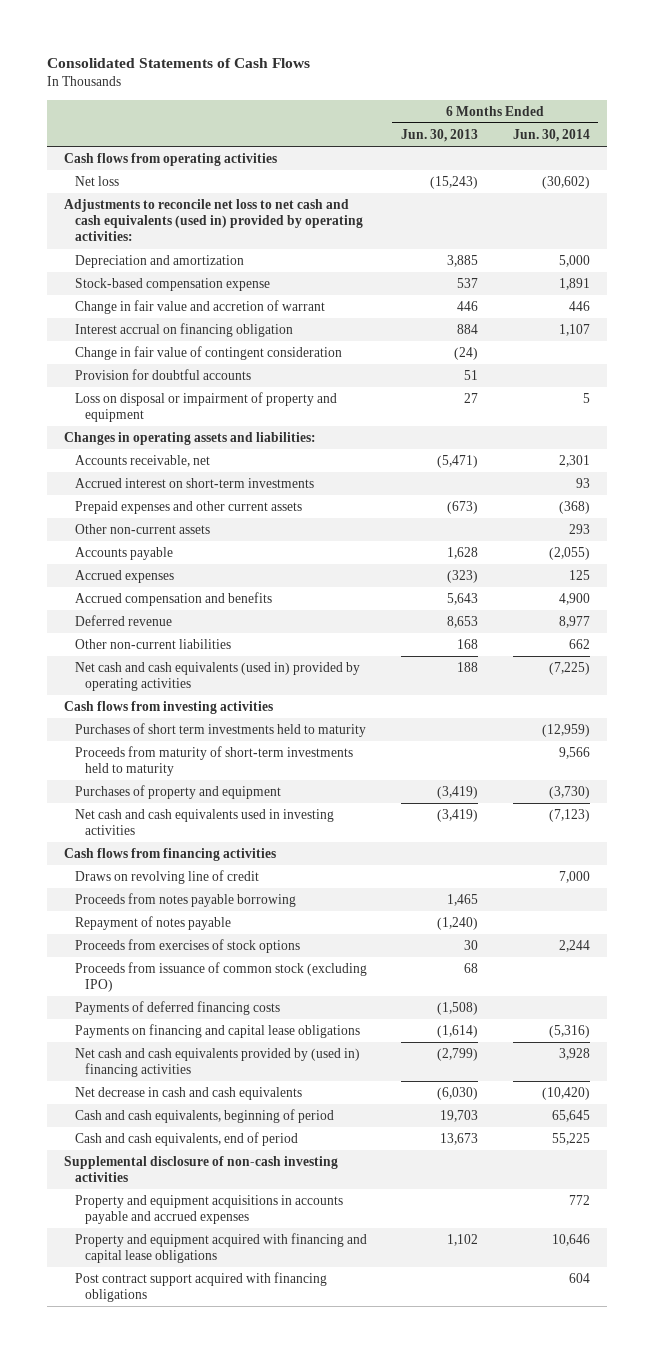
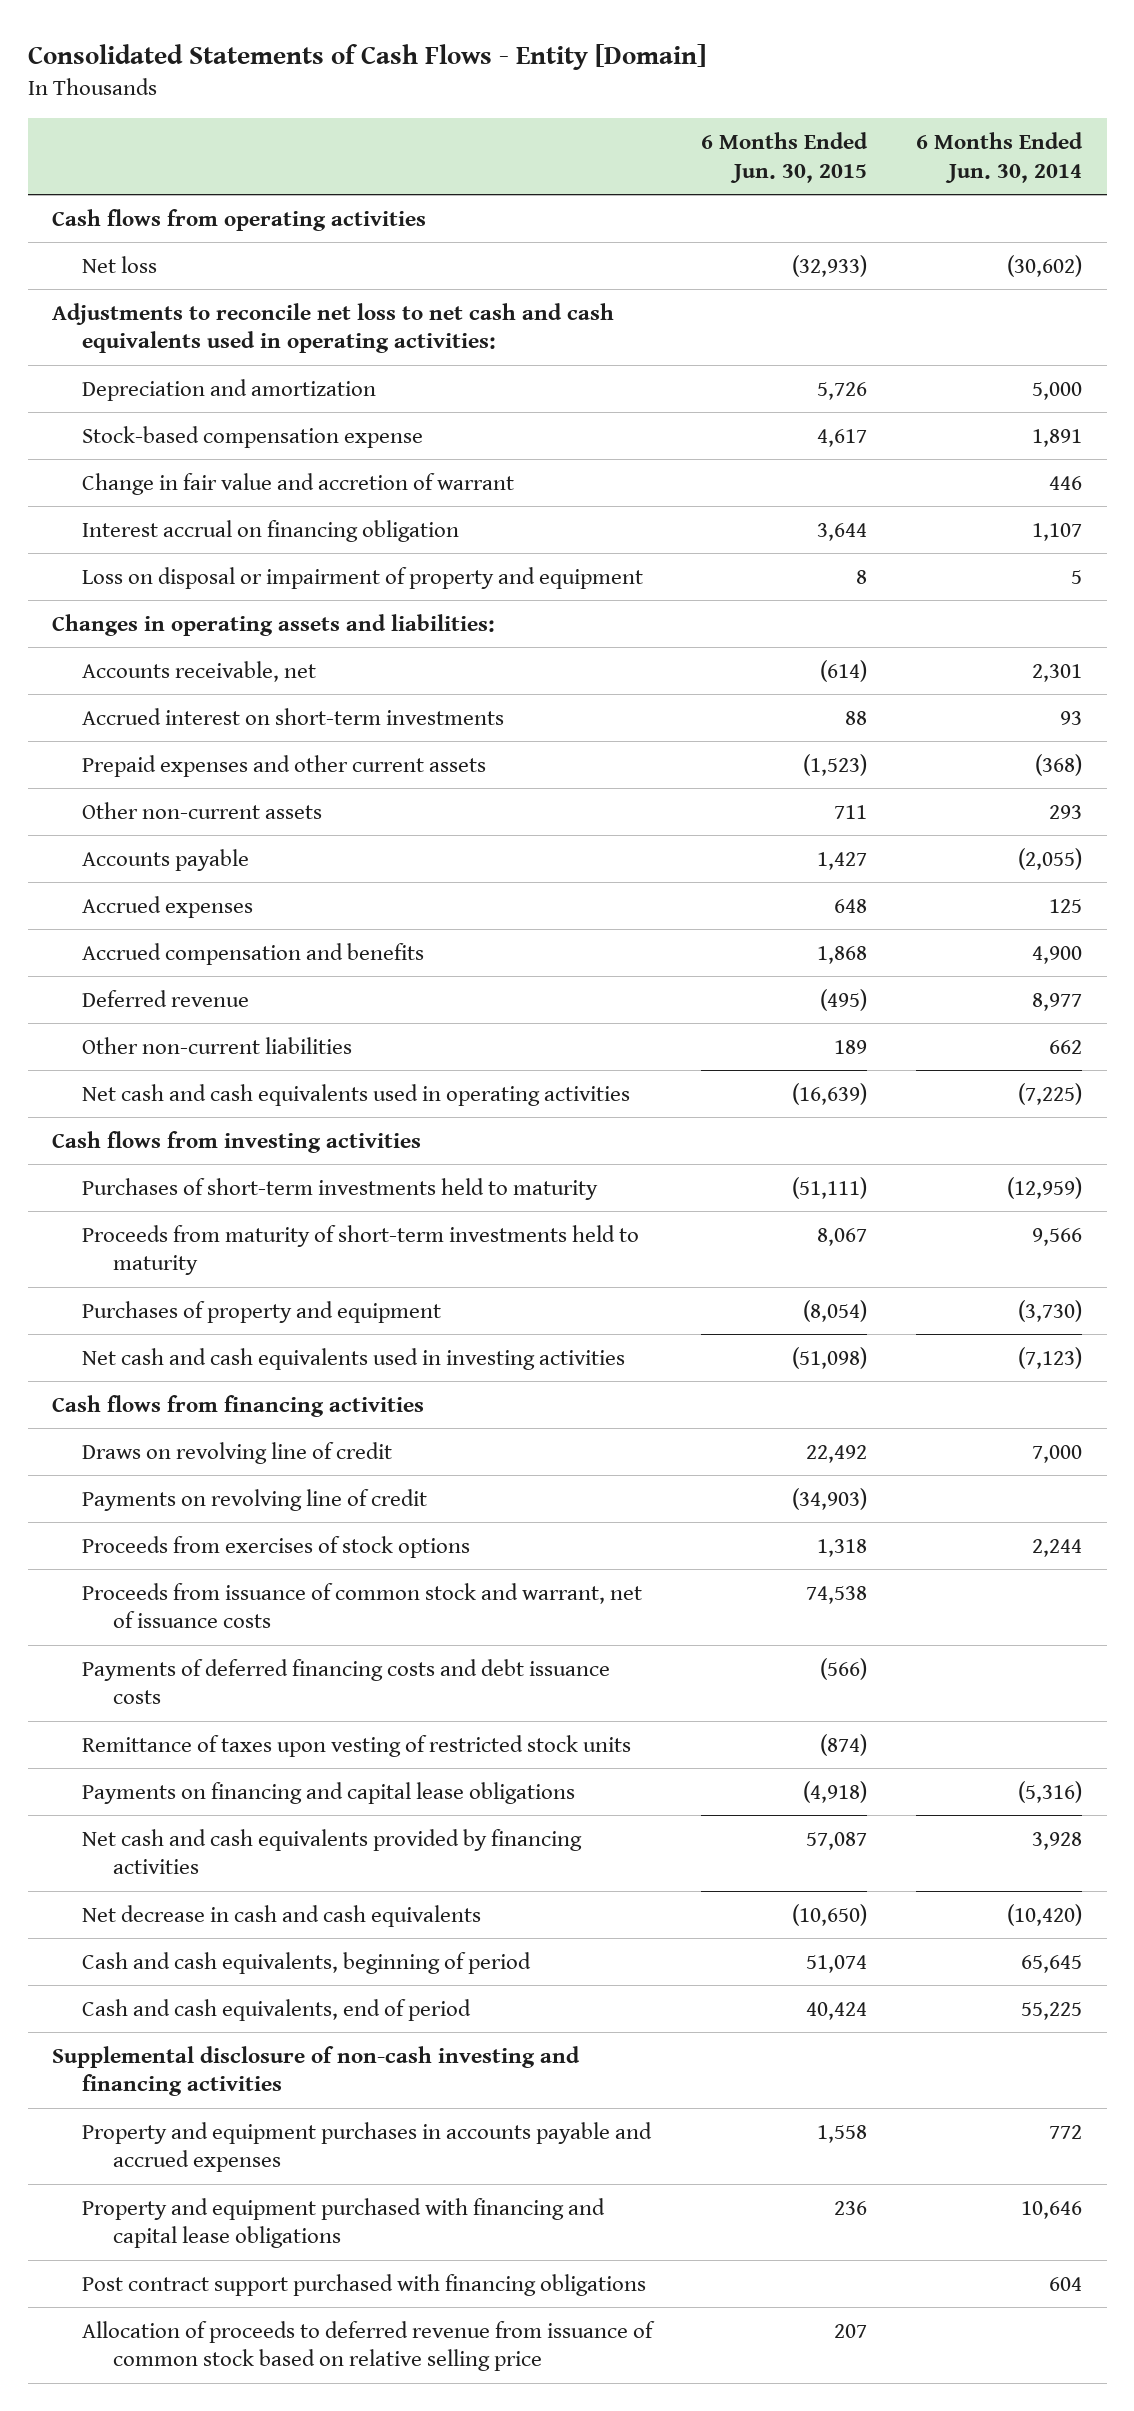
- Consolidated Statements of Cash Flows
+ Consolidated Statements of Cash Flows - Entity [Domain]
- | 6 Months Ended Jun. 30, 2013 | 6 Months Ended Jun. 30, 2014
+ | 6 Months Ended Jun. 30, 2015 | 6 Months Ended Jun. 30, 2014
- Adjustments to reconcile net loss to net cash and cash equivalents (used in) provided by operating activities:
+ Adjustments to reconcile net loss to net cash and cash equivalents used in operating activities:
- Change in fair value of contingent consideration | (24) |
- Provision for doubtful accounts | 51 |
- Net cash and cash equivalents (used in) provided by operating activities | 188 | (7,225)
+ Net cash and cash equivalents used in operating activities | (16,639) | (7,225)
- Purchases of short term investments held to maturity | | (12,959)
+ Purchases of short-term investments held to maturity | (51,111) | (12,959)
- Proceeds from notes payable borrowing | 1,465 |
- Repayment of notes payable | (1,240) |
+ Payments on revolving line of credit | (34,903) |
- Proceeds from issuance of common stock (excluding IPO) | 68 |
- Payments of deferred financing costs | (1,508) |
+ Proceeds from issuance of common stock and warrant, net of issuance costs | 74,538 |
+ Payments of deferred financing costs and debt issuance costs | (566) |
+ Remittance of taxes upon vesting of restricted stock units | (874) |
- Net cash and cash equivalents provided by (used in) financing activities | (2,799) | 3,928
+ Net cash and cash equivalents provided by financing activities | 57,087 | 3,928
- Supplemental disclosure of non-cash investing activities
- Property and equipment acquisitions in accounts payable and accrued expenses | | 772
- Property and equipment acquired with financing and capital lease obligations | 1,102 | 10,646
- Post contract support acquired with financing obligations | | 604
+ Supplemental disclosure of non-cash investing and financing activities
+ Property and equipment purchases in accounts payable and accrued expenses | 1,558 | 772
+ Property and equipment purchased with financing and capital lease obligations | 236 | 10,646
+ Post contract support purchased with financing obligations | | 604
+ Allocation of proceeds to deferred revenue from issuance of common stock based on relative selling price | 207 |

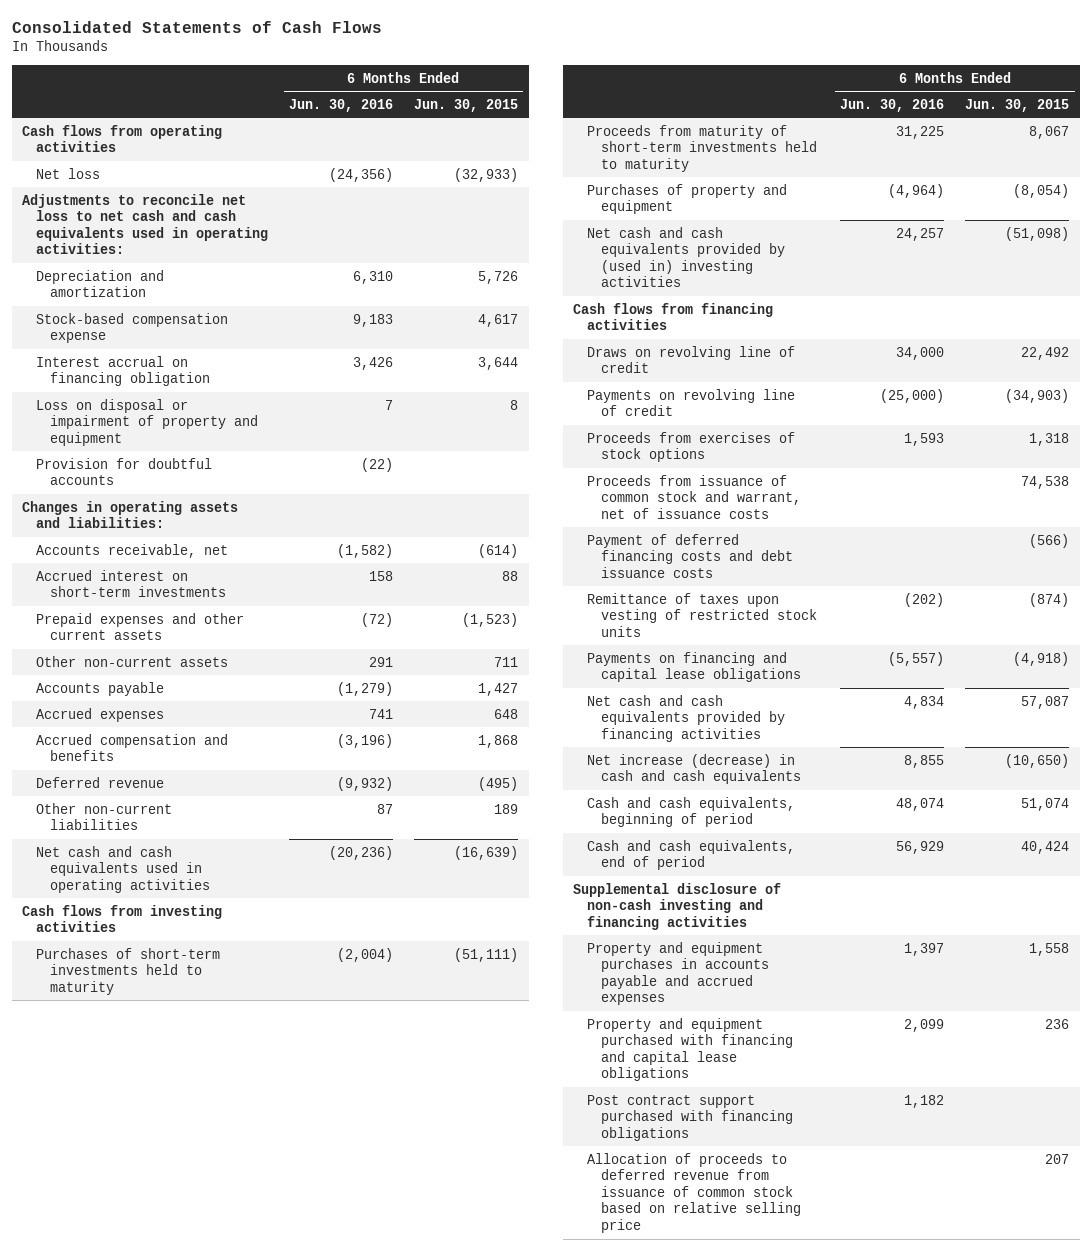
- Consolidated Statements of Cash Flows - Entity [Domain]
+ Consolidated Statements of Cash Flows
- | 6 Months Ended Jun. 30, 2015 | 6 Months Ended Jun. 30, 2014
+ | 6 Months Ended Jun. 30, 2016 | 6 Months Ended Jun. 30, 2015
- Change in fair value and accretion of warrant | | 446
+ Provision for doubtful accounts | (22) |
- Net cash and cash equivalents used in investing activities | (51,098) | (7,123)
+ Net cash and cash equivalents provided by (used in) investing activities | 24,257 | (51,098)
- Payments of deferred financing costs and debt issuance costs | (566) |
+ Payment of deferred financing costs and debt issuance costs | | (566)
- Net decrease in cash and cash equivalents | (10,650) | (10,420)
+ Net increase (decrease) in cash and cash equivalents | 8,855 | (10,650)

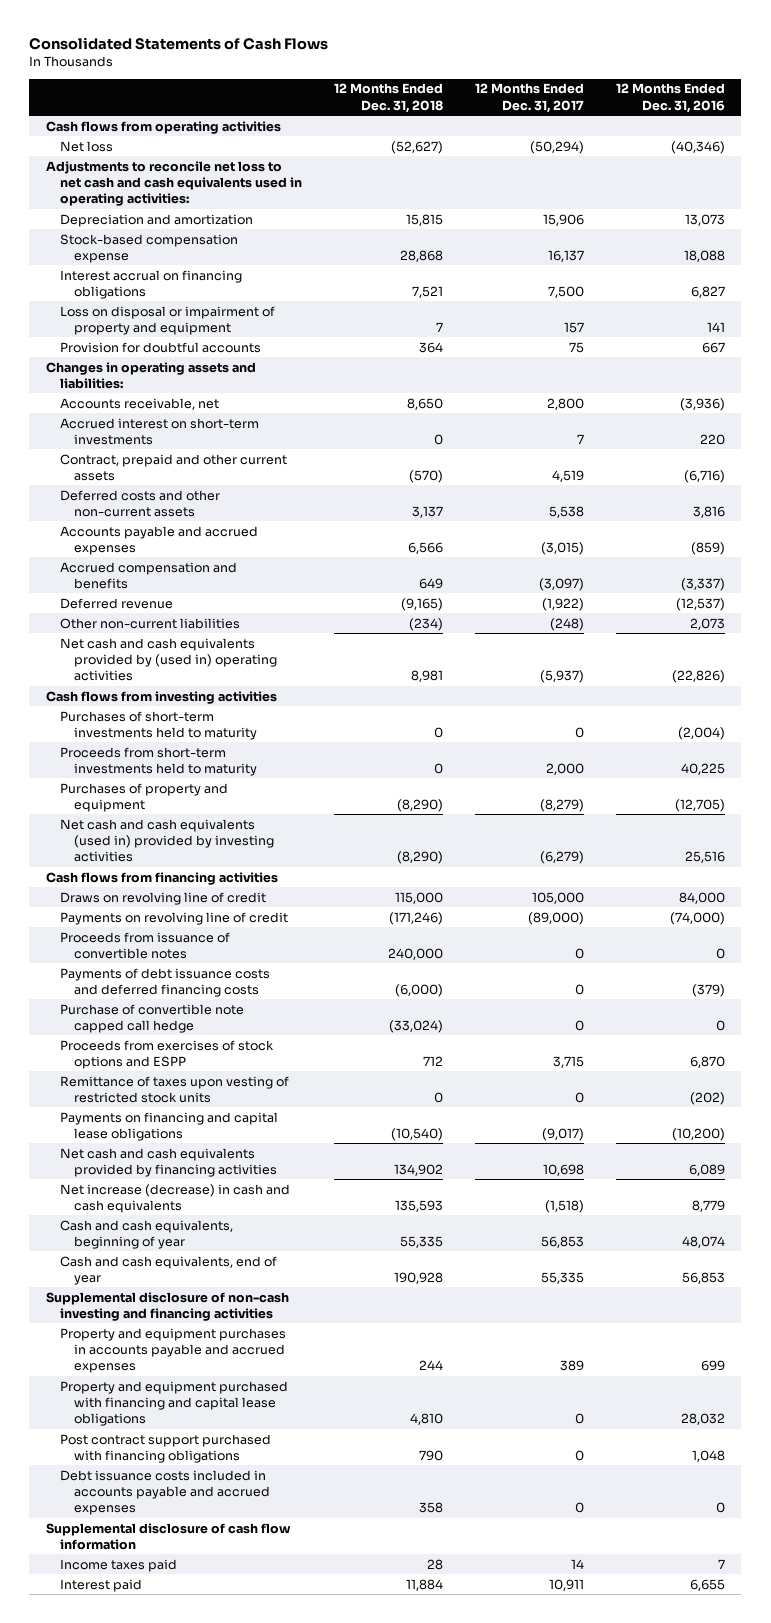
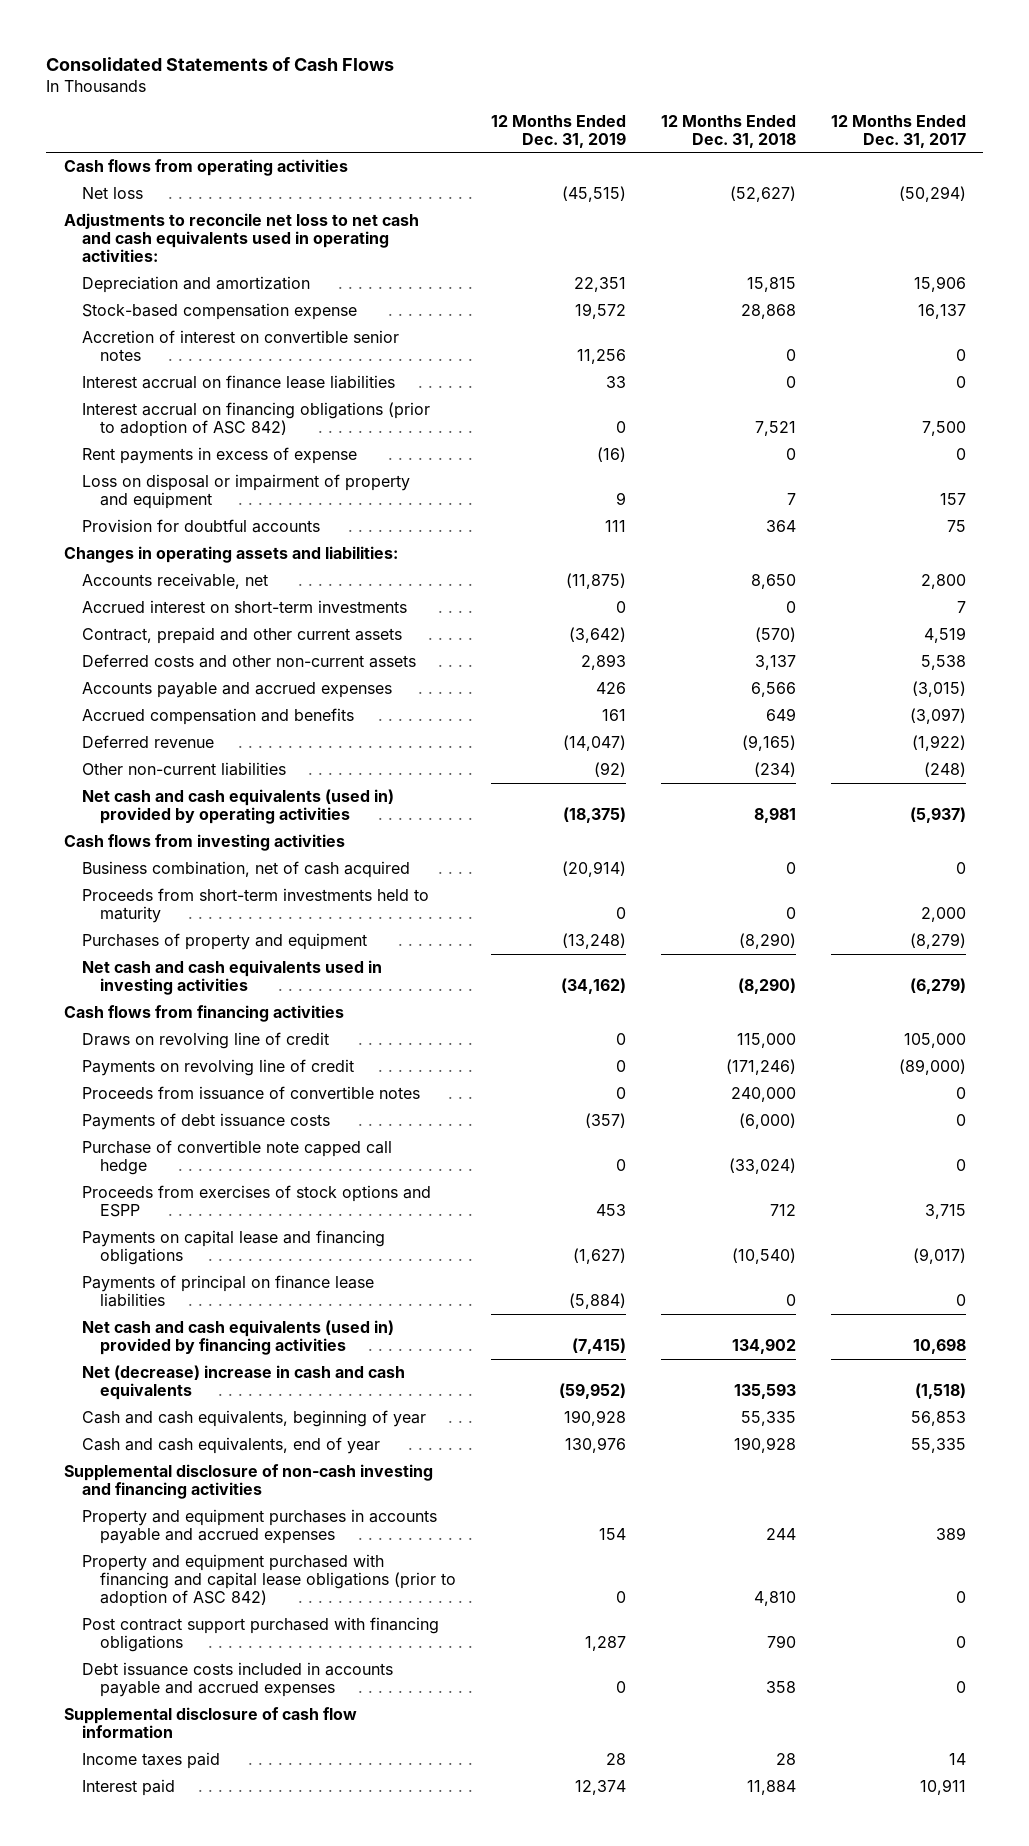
- | 12 Months Ended Dec. 31, 2018 | 12 Months Ended Dec. 31, 2017 | 12 Months Ended Dec. 31, 2016
+ | 12 Months Ended Dec. 31, 2019 | 12 Months Ended Dec. 31, 2018 | 12 Months Ended Dec. 31, 2017
- Interest accrual on financing obligations | 7,521 | 7,500 | 6,827
+ Accretion of interest on convertible senior notes | 11,256 | 0 | 0
+ Interest accrual on finance lease liabilities | 33 | 0 | 0
+ Interest accrual on financing obligations (prior to adoption of ASC 842) | 0 | 7,521 | 7,500
+ Rent payments in excess of expense | (16) | 0 | 0
- Net cash and cash equivalents provided by (used in) operating activities | 8,981 | (5,937) | (22,826)
+ Net cash and cash equivalents (used in) provided by operating activities | (18,375) | 8,981 | (5,937)
- Purchases of short-term investments held to maturity | 0 | 0 | (2,004)
+ Business combination, net of cash acquired | (20,914) | 0 | 0
- Net cash and cash equivalents (used in) provided by investing activities | (8,290) | (6,279) | 25,516
+ Net cash and cash equivalents used in investing activities | (34,162) | (8,290) | (6,279)
- Payments of debt issuance costs and deferred financing costs | (6,000) | 0 | (379)
+ Payments of debt issuance costs | (357) | (6,000) | 0
- Remittance of taxes upon vesting of restricted stock units | 0 | 0 | (202)
- Payments on financing and capital lease obligations | (10,540) | (9,017) | (10,200)
- Net cash and cash equivalents provided by financing activities | 134,902 | 10,698 | 6,089
- Net increase (decrease) in cash and cash equivalents | 135,593 | (1,518) | 8,779
+ Payments on capital lease and financing obligations | (1,627) | (10,540) | (9,017)
+ Payments of principal on finance lease liabilities | (5,884) | 0 | 0
+ Net cash and cash equivalents (used in) provided by financing activities | (7,415) | 134,902 | 10,698
+ Net (decrease) increase in cash and cash equivalents | (59,952) | 135,593 | (1,518)
- Property and equipment purchased with financing and capital lease obligations | 4,810 | 0 | 28,032
+ Property and equipment purchased with financing and capital lease obligations (prior to adoption of ASC 842) | 0 | 4,810 | 0

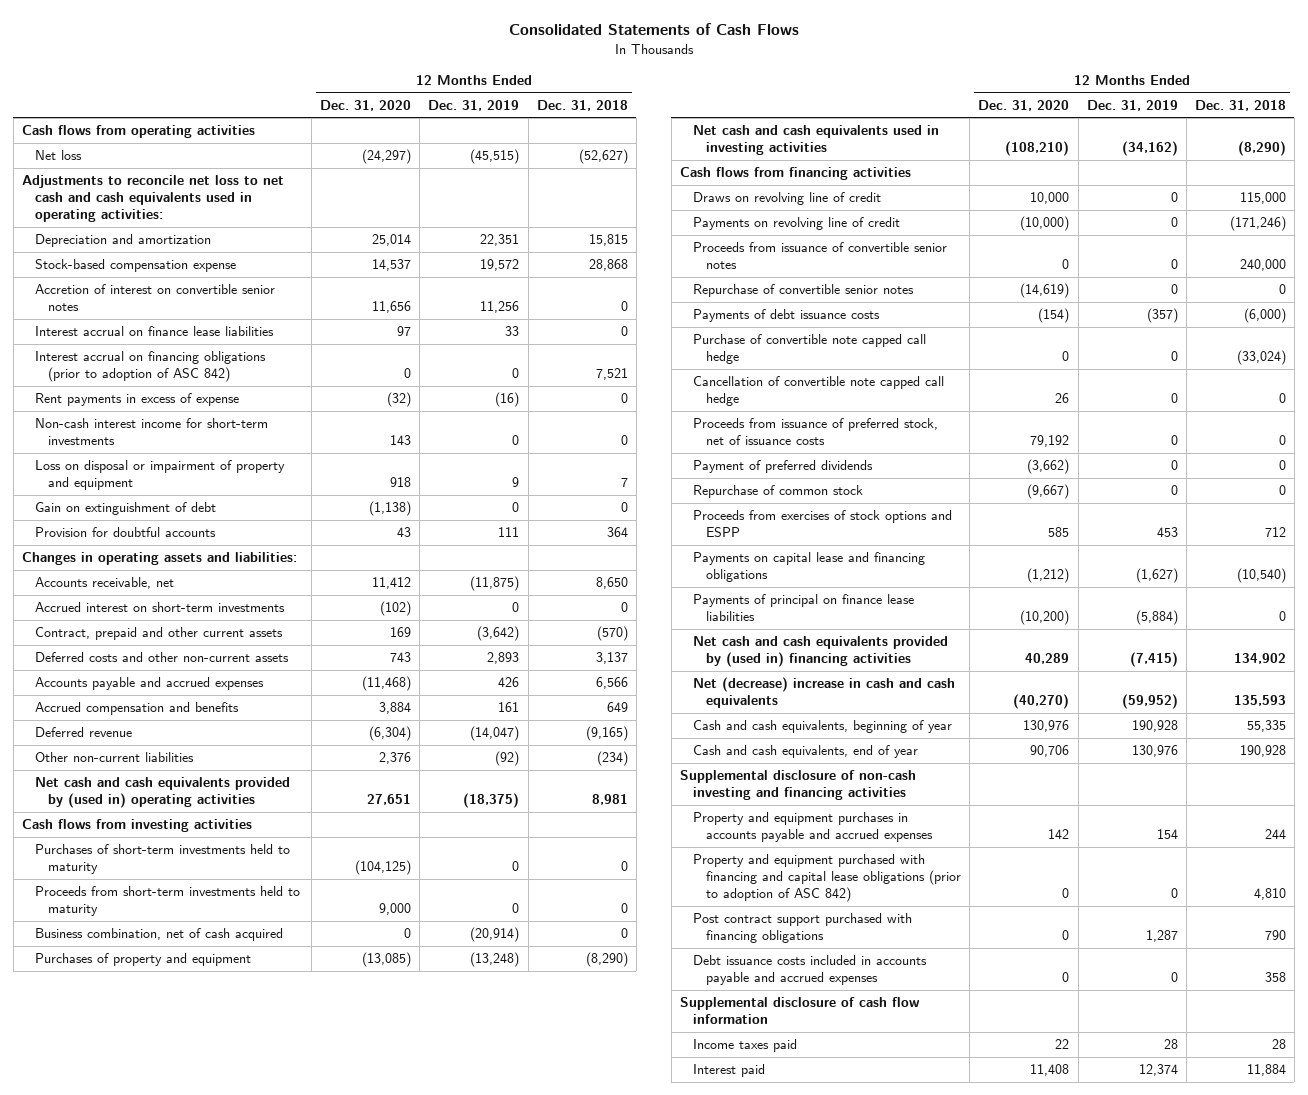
- | 12 Months Ended Dec. 31, 2019 | 12 Months Ended Dec. 31, 2018 | 12 Months Ended Dec. 31, 2017
+ | 12 Months Ended Dec. 31, 2020 | 12 Months Ended Dec. 31, 2019 | 12 Months Ended Dec. 31, 2018
+ Non-cash interest income for short-term investments | 143 | 0 | 0
+ Gain on extinguishment of debt | (1,138) | 0 | 0
- Net cash and cash equivalents (used in) provided by operating activities | (18,375) | 8,981 | (5,937)
+ Net cash and cash equivalents provided by (used in) operating activities | 27,651 | (18,375) | 8,981
+ Purchases of short-term investments held to maturity | (104,125) | 0 | 0
moved down: Business combination, net of cash acquired | 0 | (20,914) | 0
- Proceeds from issuance of convertible notes | 0 | 240,000 | 0
+ Proceeds from issuance of convertible senior notes | 0 | 0 | 240,000
+ Repurchase of convertible senior notes | (14,619) | 0 | 0
+ Cancellation of convertible note capped call hedge | 26 | 0 | 0
+ Proceeds from issuance of preferred stock, net of issuance costs | 79,192 | 0 | 0
+ Payment of preferred dividends | (3,662) | 0 | 0
+ Repurchase of common stock | (9,667) | 0 | 0
- Net cash and cash equivalents (used in) provided by financing activities | (7,415) | 134,902 | 10,698
+ Net cash and cash equivalents provided by (used in) financing activities | 40,289 | (7,415) | 134,902

